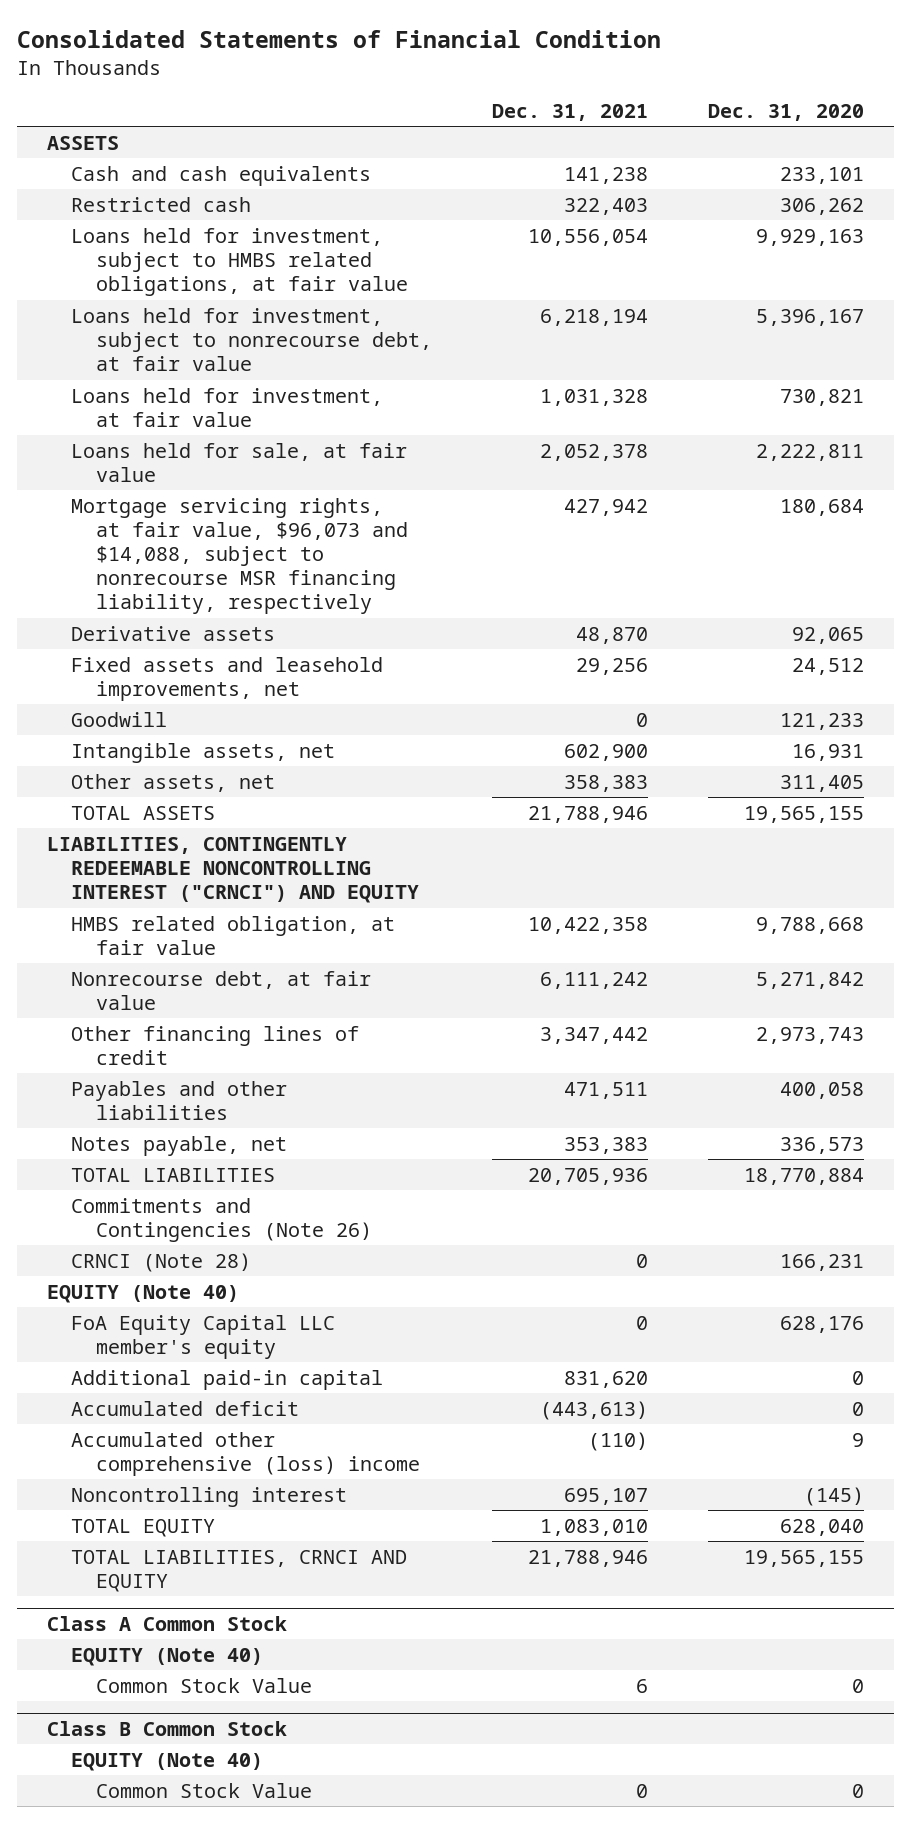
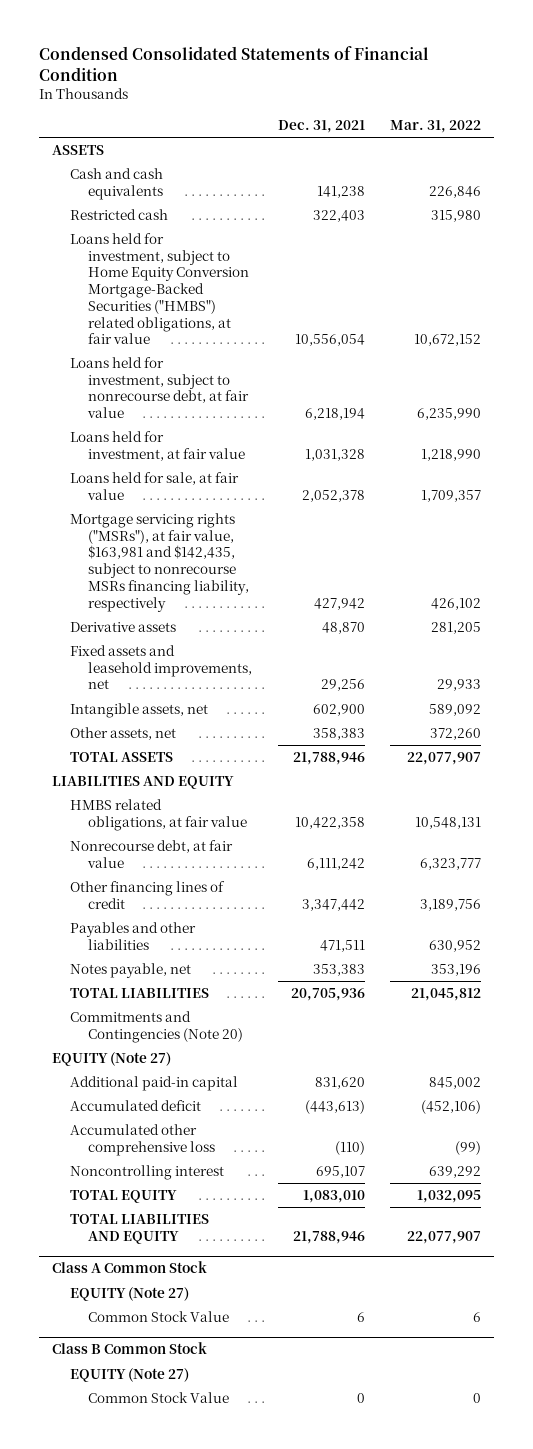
- Consolidated Statements of Financial Condition
+ Condensed Consolidated Statements of Financial Condition
- | Dec. 31, 2021 | Dec. 31, 2020
+ | Dec. 31, 2021 | Mar. 31, 2022
- Loans held for investment, subject to HMBS related obligations, at fair value | 10,556,054 | 9,929,163
+ Loans held for investment, subject to Home Equity Conversion Mortgage-Backed Securities ("HMBS") related obligations, at fair value | 10,556,054 | 10,672,152
- Mortgage servicing rights, at fair value, $96,073 and $14,088, subject to nonrecourse MSR financing liability, respectively | 427,942 | 180,684
+ Mortgage servicing rights ("MSRs"), at fair value, $163,981 and $142,435, subject to nonrecourse MSRs financing liability, respectively | 427,942 | 426,102
- Goodwill | 0 | 121,233
- LIABILITIES, CONTINGENTLY REDEEMABLE NONCONTROLLING INTEREST ("CRNCI") AND EQUITY
- HMBS related obligation, at fair value | 10,422,358 | 9,788,668
+ LIABILITIES AND EQUITY
+ HMBS related obligations, at fair value | 10,422,358 | 10,548,131
- Commitments and Contingencies (Note 26)
- CRNCI (Note 28) | 0 | 166,231
- EQUITY (Note 40)
- FoA Equity Capital LLC member's equity | 0 | 628,176
+ Commitments and Contingencies (Note 20)
+ EQUITY (Note 27)
- Accumulated other comprehensive (loss) income | (110) | 9
+ Accumulated other comprehensive loss | (110) | (99)
- TOTAL LIABILITIES, CRNCI AND EQUITY | 21,788,946 | 19,565,155
+ TOTAL LIABILITIES AND EQUITY | 21,788,946 | 22,077,907
@ Class A Common Stock
- EQUITY (Note 40)
+ EQUITY (Note 27)
@ Class B Common Stock
- EQUITY (Note 40)
+ EQUITY (Note 27)

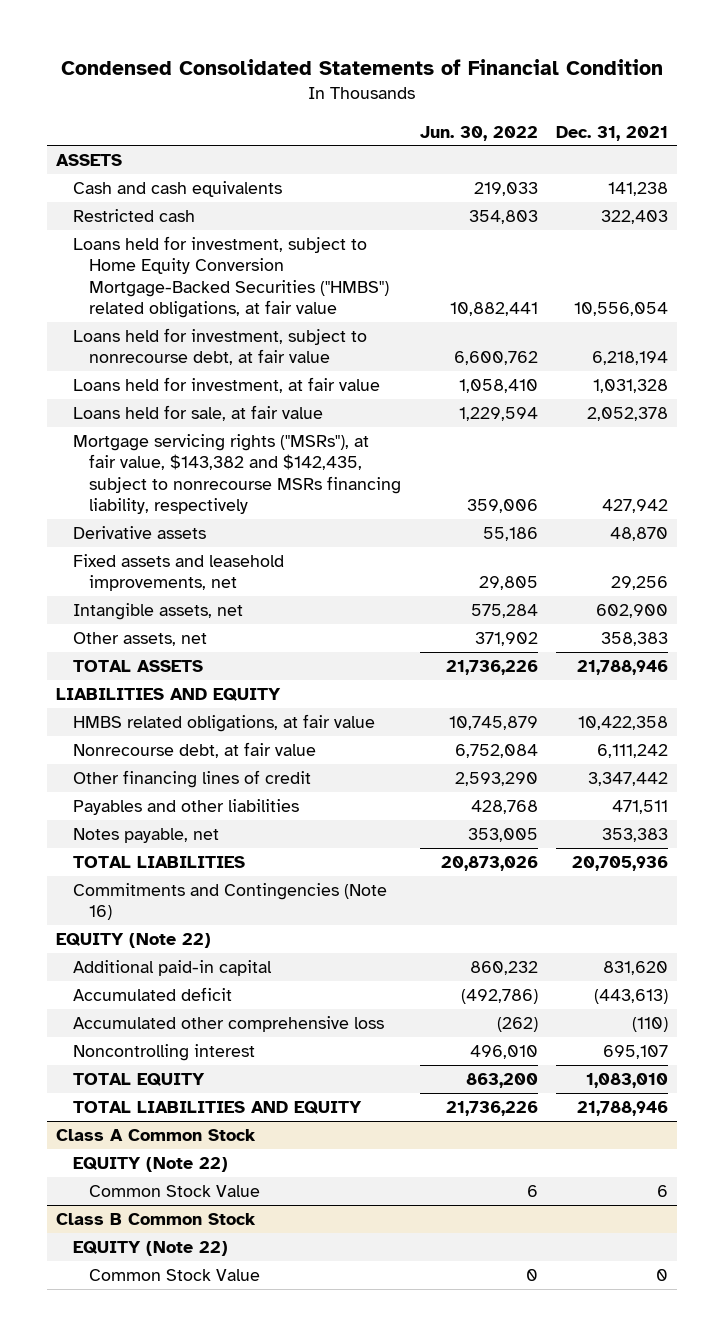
- | Dec. 31, 2021 | Mar. 31, 2022
+ | Jun. 30, 2022 | Dec. 31, 2021
- Mortgage servicing rights ("MSRs"), at fair value, $163,981 and $142,435, subject to nonrecourse MSRs financing liability, respectively | 427,942 | 426,102
+ Mortgage servicing rights ("MSRs"), at fair value, $143,382 and $142,435, subject to nonrecourse MSRs financing liability, respectively | 359,006 | 427,942
- Commitments and Contingencies (Note 20)
- EQUITY (Note 27)
+ Commitments and Contingencies (Note 16)
+ EQUITY (Note 22)
@ Class A Common Stock
- EQUITY (Note 27)
+ EQUITY (Note 22)
@ Class B Common Stock
- EQUITY (Note 27)
+ EQUITY (Note 22)

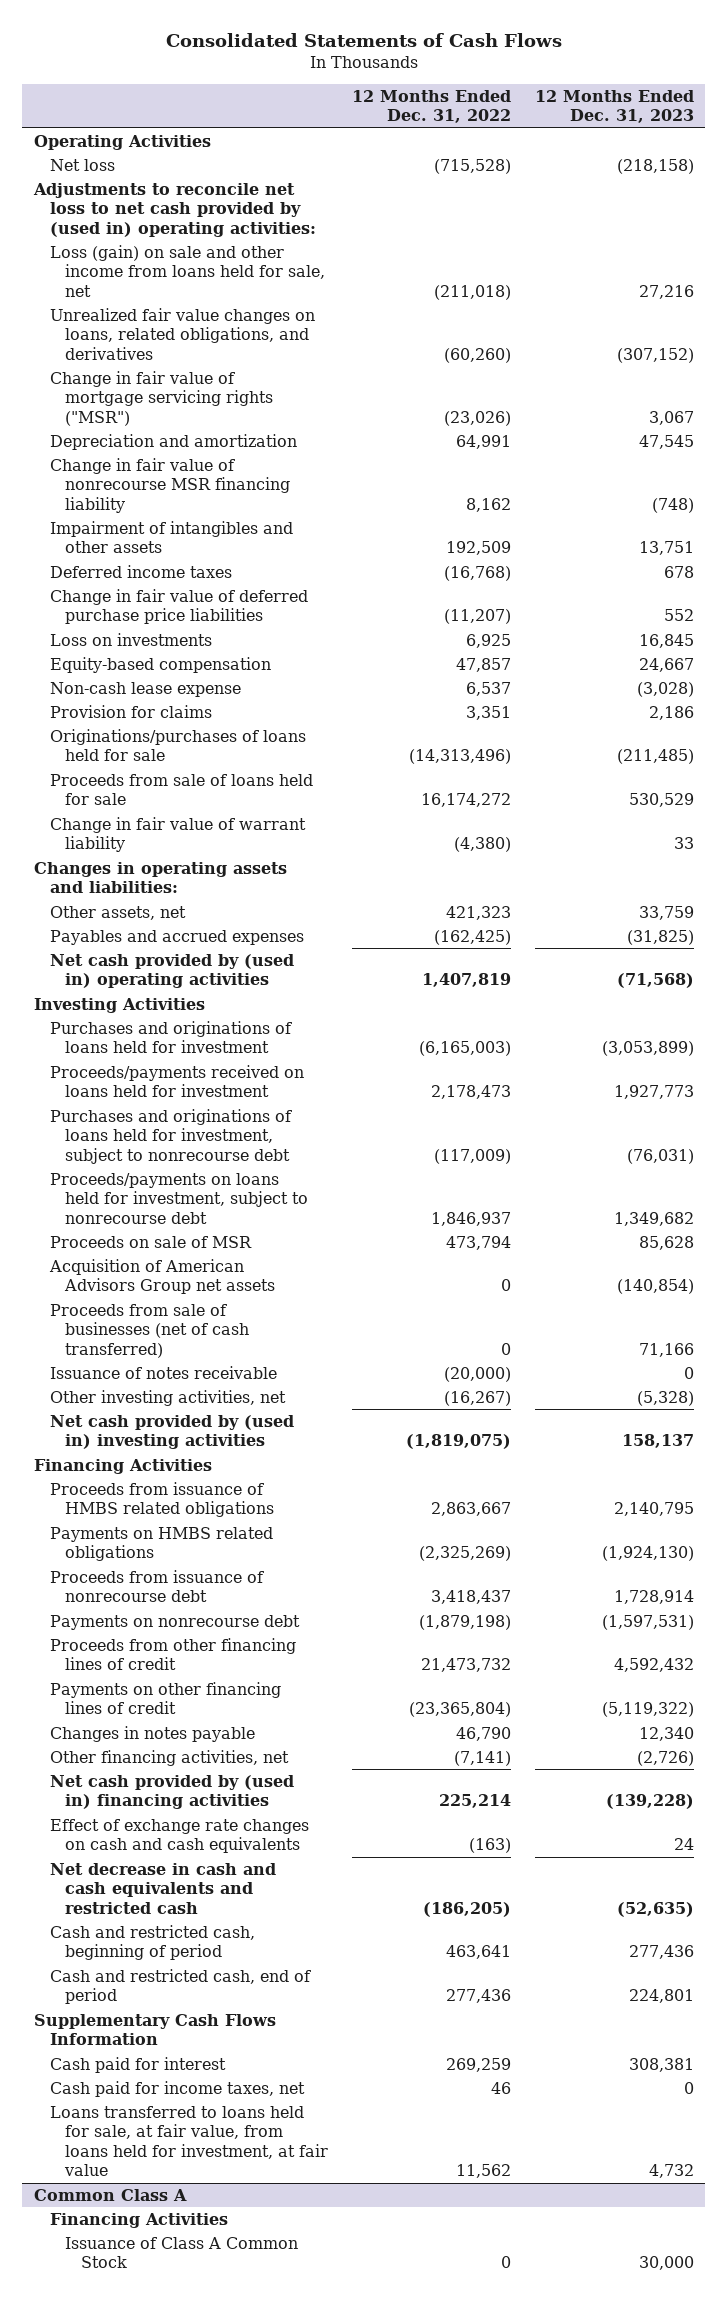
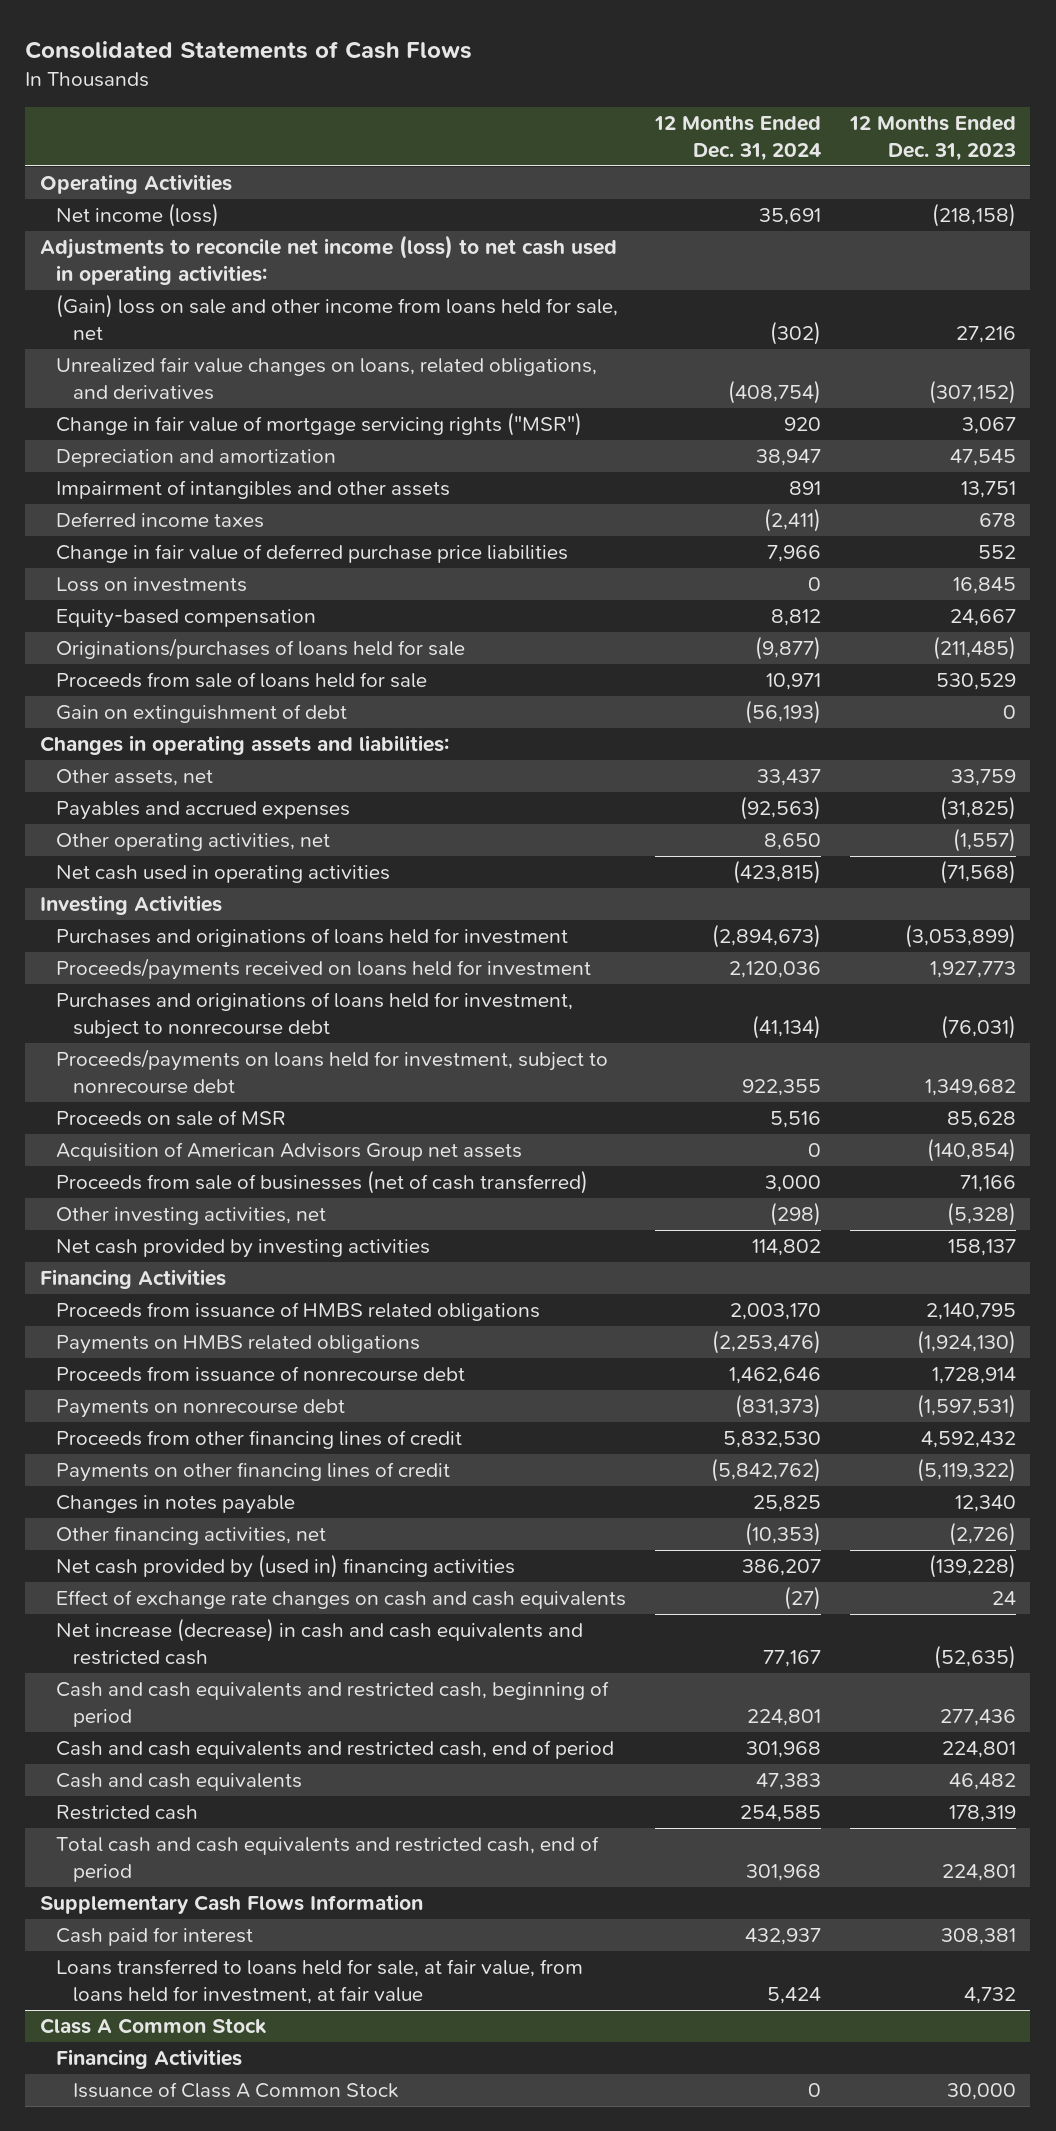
- | 12 Months Ended Dec. 31, 2022 | 12 Months Ended Dec. 31, 2023
+ | 12 Months Ended Dec. 31, 2024 | 12 Months Ended Dec. 31, 2023
- Net loss | (715,528) | (218,158)
- Adjustments to reconcile net loss to net cash provided by (used in) operating activities:
- Loss (gain) on sale and other income from loans held for sale, net | (211,018) | 27,216
+ Net income (loss) | 35,691 | (218,158)
+ Adjustments to reconcile net income (loss) to net cash used in operating activities:
+ (Gain) loss on sale and other income from loans held for sale, net | (302) | 27,216
- Change in fair value of nonrecourse MSR financing liability | 8,162 | (748)
- Non-cash lease expense | 6,537 | (3,028)
- Provision for claims | 3,351 | 2,186
- Change in fair value of warrant liability | (4,380) | 33
+ Gain on extinguishment of debt | (56,193) | 0
- Net cash provided by (used in) operating activities | 1,407,819 | (71,568)
+ Other operating activities, net | 8,650 | (1,557)
+ Net cash used in operating activities | (423,815) | (71,568)
- Issuance of notes receivable | (20,000) | 0
- Net cash provided by (used in) investing activities | (1,819,075) | 158,137
+ Net cash provided by investing activities | 114,802 | 158,137
- Net decrease in cash and cash equivalents and restricted cash | (186,205) | (52,635)
- Cash and restricted cash, beginning of period | 463,641 | 277,436
- Cash and restricted cash, end of period | 277,436 | 224,801
+ Net increase (decrease) in cash and cash equivalents and restricted cash | 77,167 | (52,635)
+ Cash and cash equivalents and restricted cash, beginning of period | 224,801 | 277,436
+ Cash and cash equivalents and restricted cash, end of period | 301,968 | 224,801
+ Cash and cash equivalents | 47,383 | 46,482
+ Restricted cash | 254,585 | 178,319
+ Total cash and cash equivalents and restricted cash, end of period | 301,968 | 224,801
- Cash paid for income taxes, net | 46 | 0
- Common Class A
+ Class A Common Stock

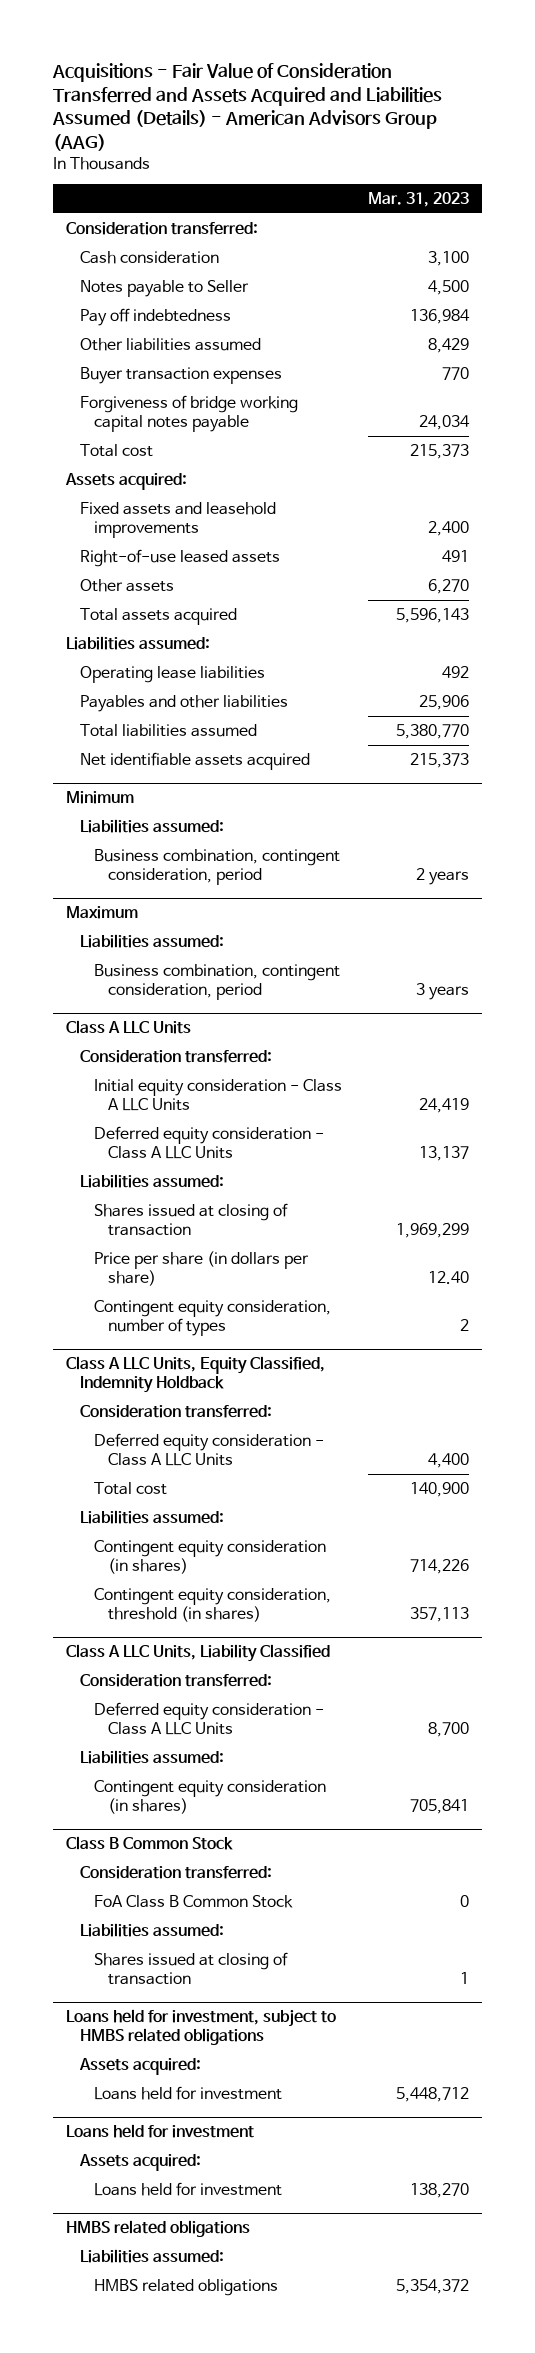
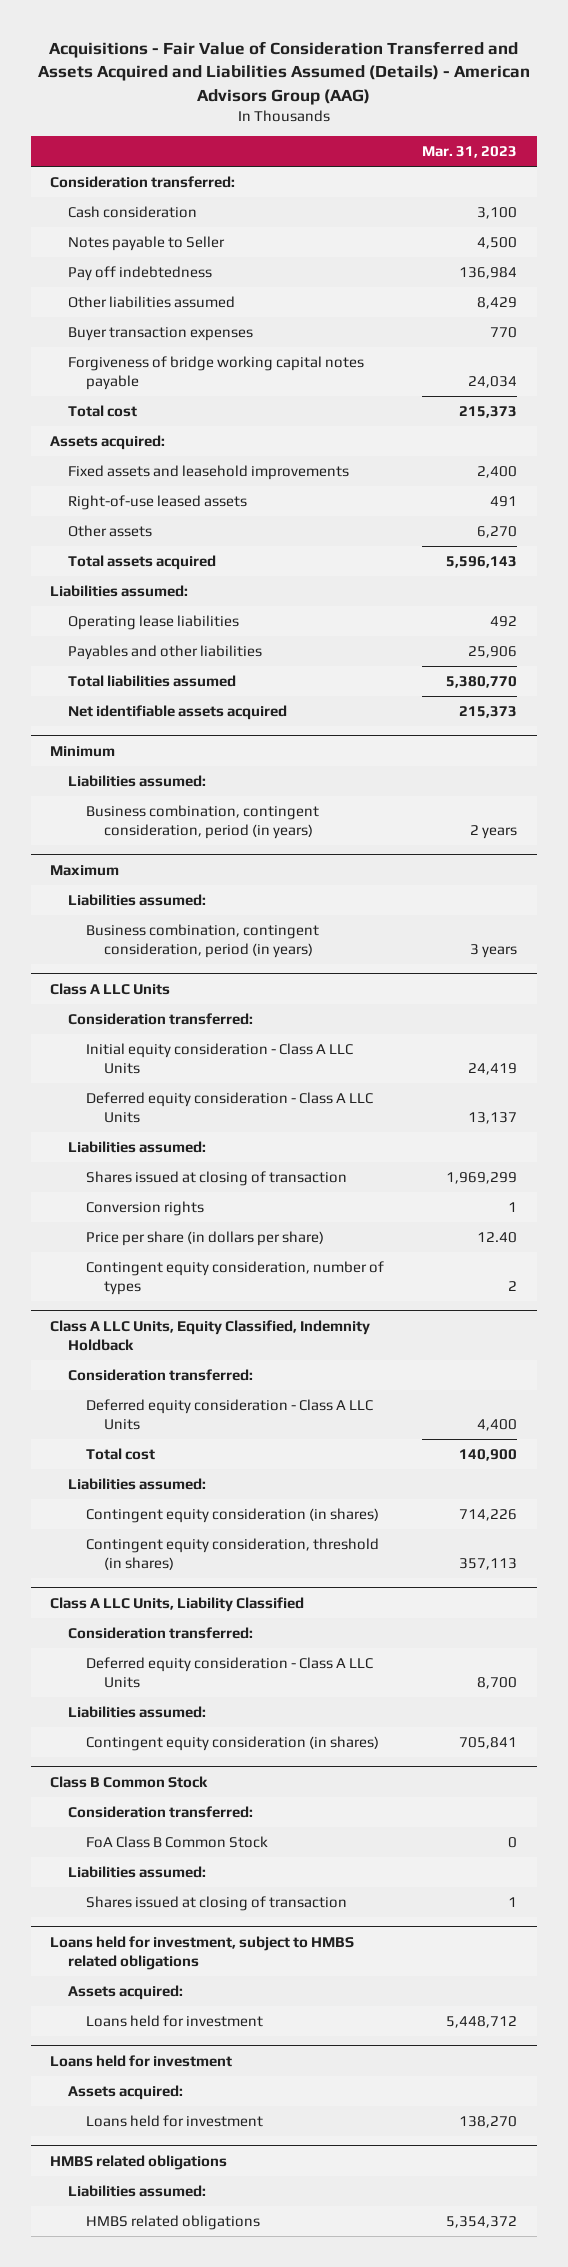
@ Minimum
- Business combination, contingent consideration, period | 2 years
+ Business combination, contingent consideration, period (in years) | 2 years
@ Maximum
- Business combination, contingent consideration, period | 3 years
+ Business combination, contingent consideration, period (in years) | 3 years
@ Class A LLC Units
+ Conversion rights | 1

